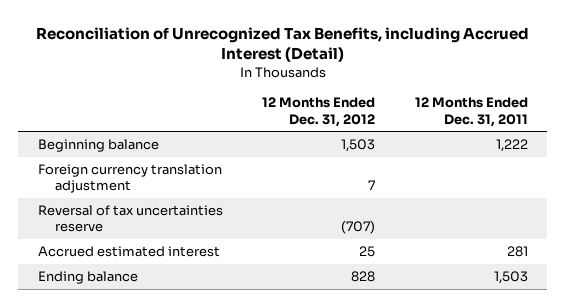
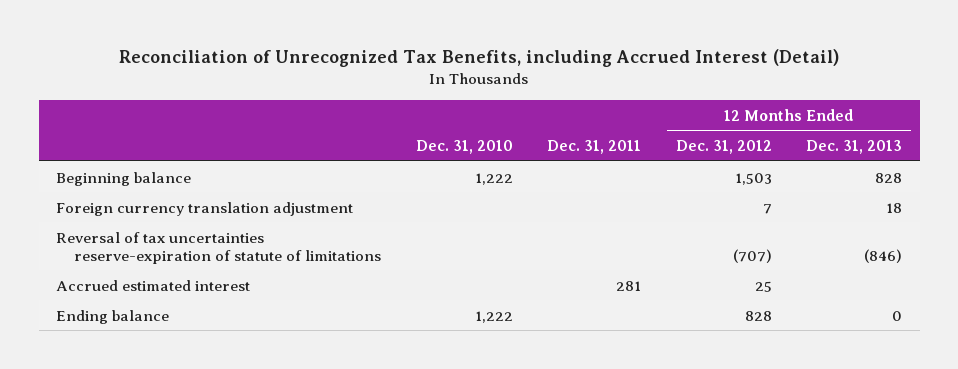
- | 12 Months Ended Dec. 31, 2012 | 12 Months Ended Dec. 31, 2011
+ | Dec. 31, 2010 | Dec. 31, 2011 | 12 Months Ended Dec. 31, 2012 | 12 Months Ended Dec. 31, 2013
- Reversal of tax uncertainties reserve | (707) |
+ Reversal of tax uncertainties reserve-expiration of statute of limitations | | | (707) | (846)

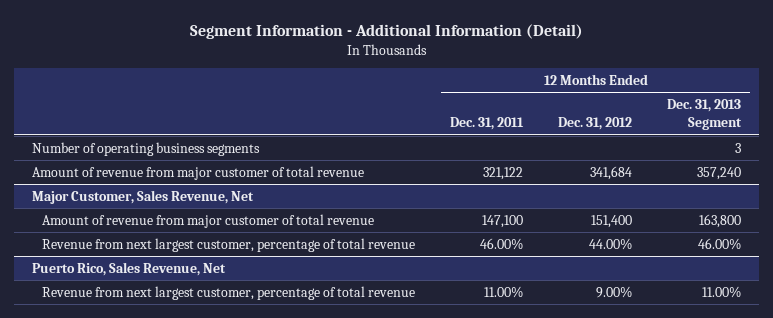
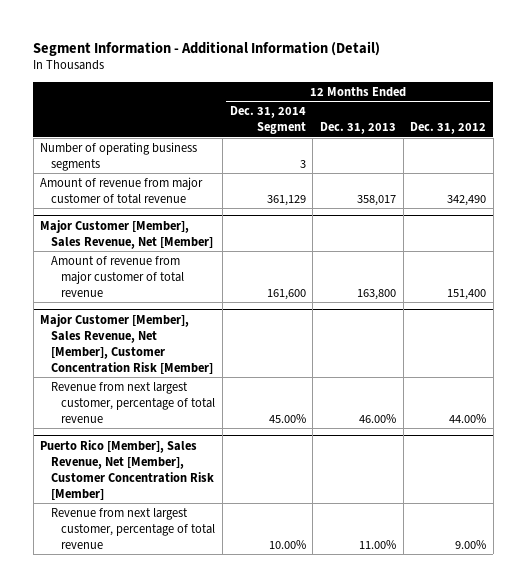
- | 12 Months Ended Dec. 31, 2011 | 12 Months Ended Dec. 31, 2012 | 12 Months Ended Dec. 31, 2013 Segment
+ | 12 Months Ended Dec. 31, 2014 Segment | 12 Months Ended Dec. 31, 2013 | 12 Months Ended Dec. 31, 2012
- Amount of revenue from major customer of total revenue | 321,122 | 341,684 | 357,240
- Major Customer, Sales Revenue, Net
+ Amount of revenue from major customer of total revenue | 361,129 | 358,017 | 342,490
+ Major Customer [Member], Sales Revenue, Net [Member]
+ Major Customer [Member], Sales Revenue, Net [Member], Customer Concentration Risk [Member]
- Puerto Rico, Sales Revenue, Net
+ Puerto Rico [Member], Sales Revenue, Net [Member], Customer Concentration Risk [Member]

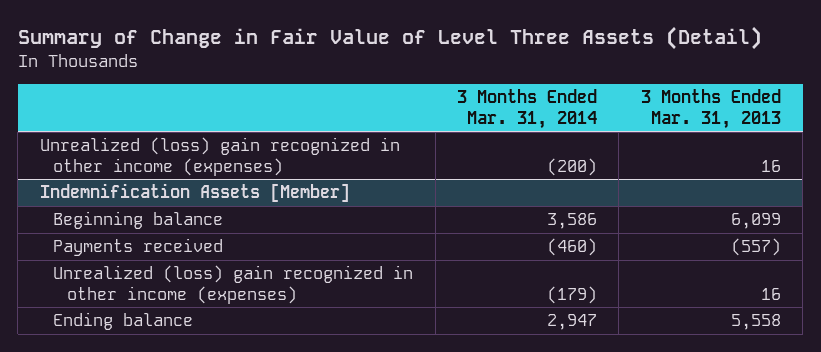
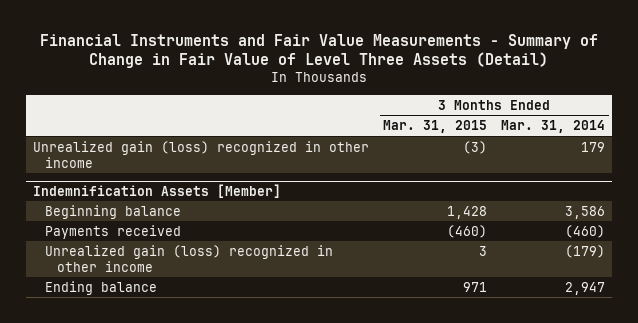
- Summary of Change in Fair Value of Level Three Assets (Detail)
+ Financial Instruments and Fair Value Measurements - Summary of Change in Fair Value of Level Three Assets (Detail)
- | 3 Months Ended Mar. 31, 2014 | 3 Months Ended Mar. 31, 2013
+ | 3 Months Ended Mar. 31, 2015 | 3 Months Ended Mar. 31, 2014
- Unrealized (loss) gain recognized in other income (expenses) | (200) | 16
+ Unrealized gain (loss) recognized in other income | (3) | 179
@ Indemnification Assets [Member]
- Unrealized (loss) gain recognized in other income (expenses) | (179) | 16
+ Unrealized gain (loss) recognized in other income | 3 | (179)

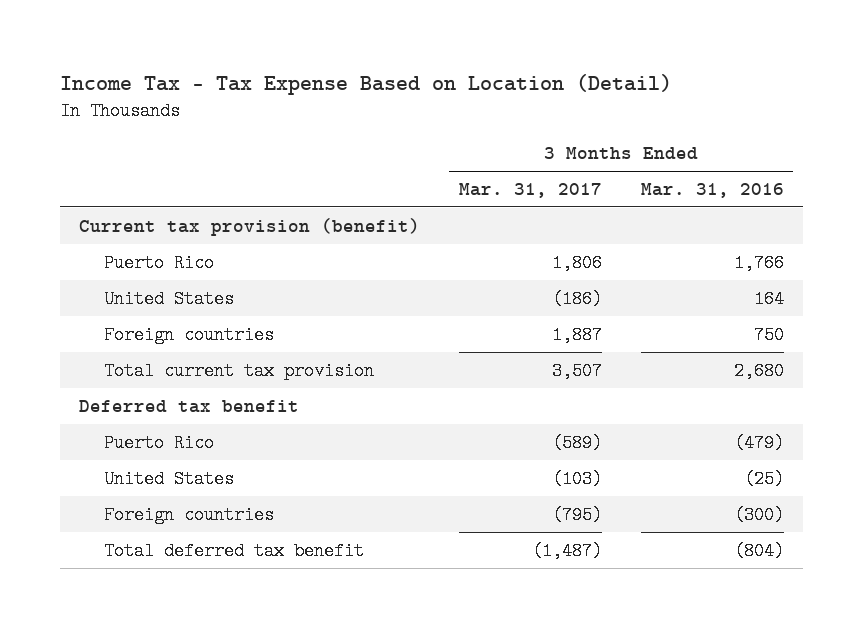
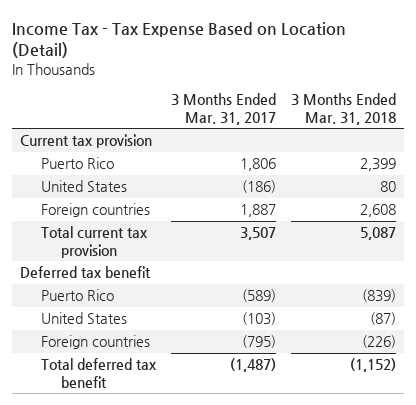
- | 3 Months Ended Mar. 31, 2017 | 3 Months Ended Mar. 31, 2016
+ | 3 Months Ended Mar. 31, 2017 | 3 Months Ended Mar. 31, 2018
- Current tax provision (benefit)
+ Current tax provision

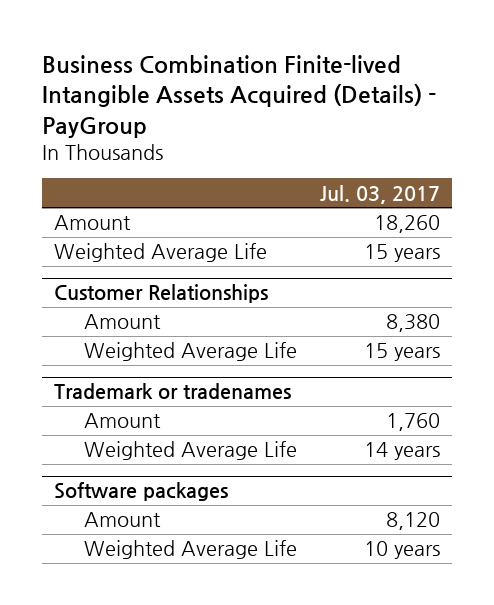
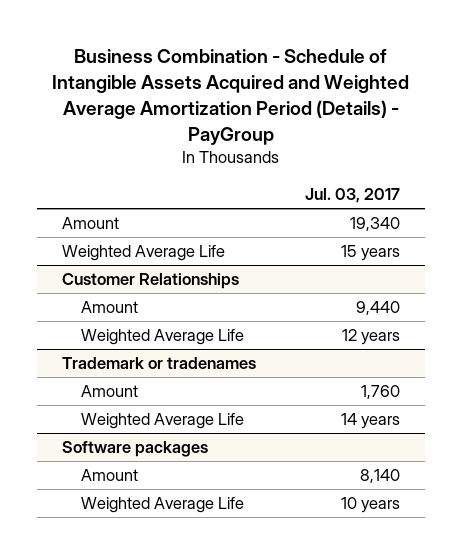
- Business Combination Finite-lived Intangible Assets Acquired (Details) - PayGroup
+ Business Combination - Schedule of Intangible Assets Acquired and Weighted Average Amortization Period (Details) - PayGroup
- Amount | 18,260
+ Amount | 19,340
@ Customer Relationships
- Amount | 8,380
- Weighted Average Life | 15 years
+ Amount | 9,440
+ Weighted Average Life | 12 years
@ Software packages
- Amount | 8,120
+ Amount | 8,140

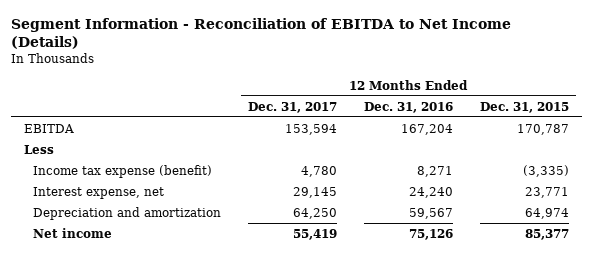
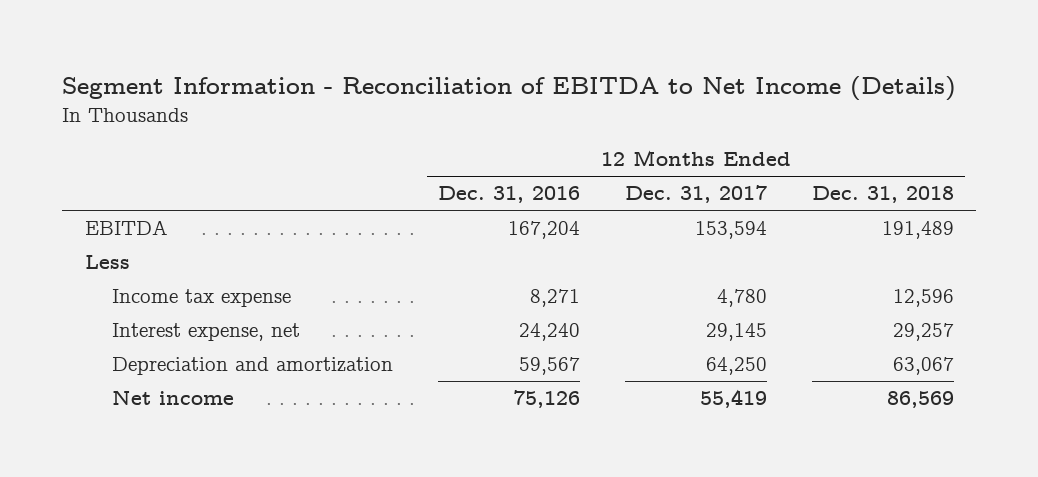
- | 12 Months Ended Dec. 31, 2017 | 12 Months Ended Dec. 31, 2016 | 12 Months Ended Dec. 31, 2015
+ | 12 Months Ended Dec. 31, 2016 | 12 Months Ended Dec. 31, 2017 | 12 Months Ended Dec. 31, 2018
- Income tax expense (benefit) | 4,780 | 8,271 | (3,335)
+ Income tax expense | 8,271 | 4,780 | 12,596

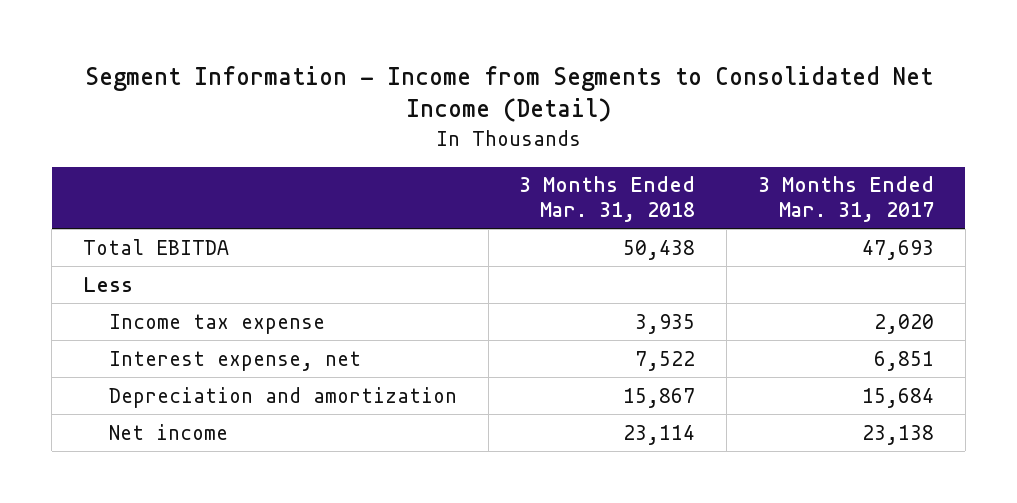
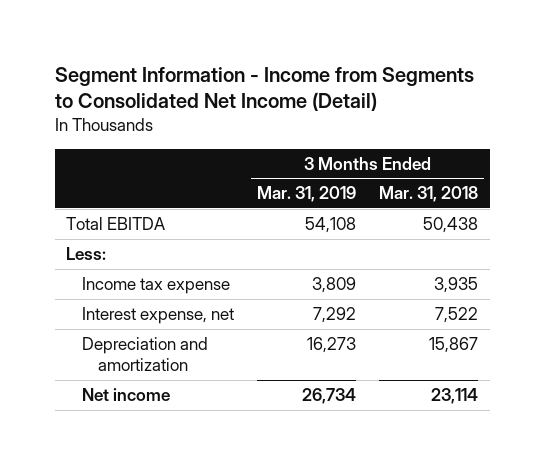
- | 3 Months Ended Mar. 31, 2018 | 3 Months Ended Mar. 31, 2017
+ | 3 Months Ended Mar. 31, 2019 | 3 Months Ended Mar. 31, 2018
- Less
+ Less:

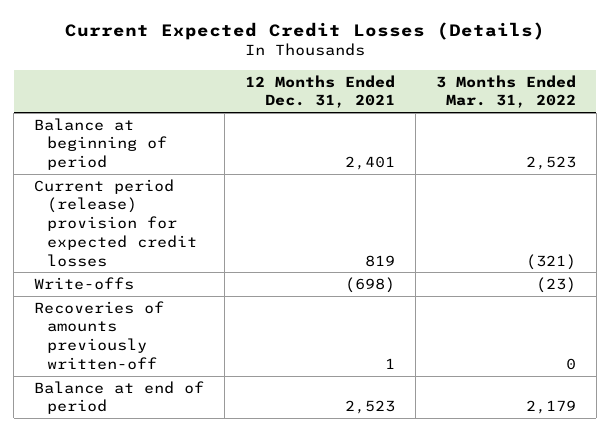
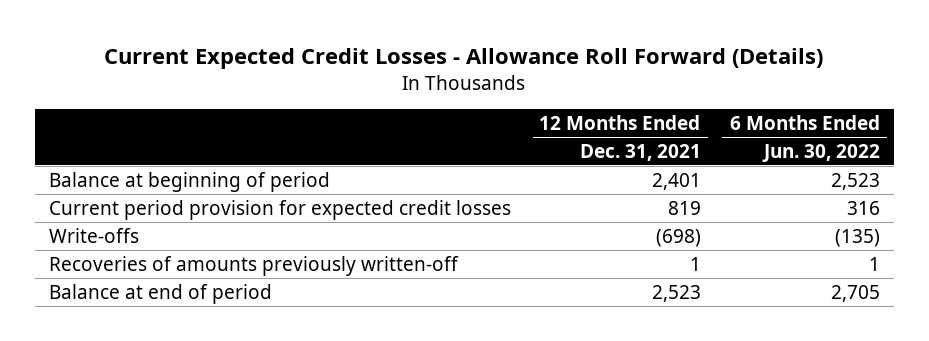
- Current Expected Credit Losses (Details)
+ Current Expected Credit Losses - Allowance Roll Forward (Details)
- | 12 Months Ended Dec. 31, 2021 | 3 Months Ended Mar. 31, 2022
+ | 12 Months Ended Dec. 31, 2021 | 6 Months Ended Jun. 30, 2022
- Current period (release) provision for expected credit losses | 819 | (321)
+ Current period provision for expected credit losses | 819 | 316

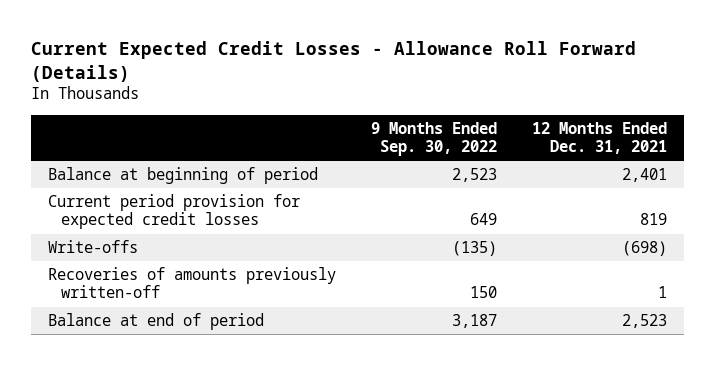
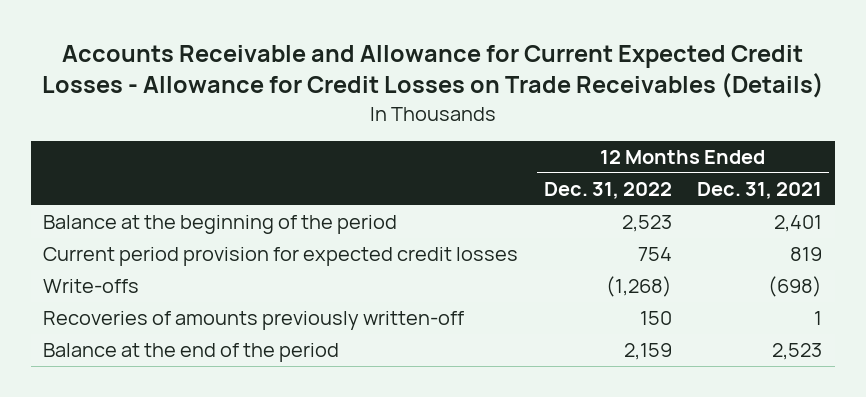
- Current Expected Credit Losses - Allowance Roll Forward (Details)
+ Accounts Receivable and Allowance for Current Expected Credit Losses - Allowance for Credit Losses on Trade Receivables (Details)
- | 9 Months Ended Sep. 30, 2022 | 12 Months Ended Dec. 31, 2021
+ | 12 Months Ended Dec. 31, 2022 | 12 Months Ended Dec. 31, 2021
- Balance at beginning of period | 2,523 | 2,401
+ Balance at the beginning of the period | 2,523 | 2,401
- Balance at end of period | 3,187 | 2,523
+ Balance at the end of the period | 2,159 | 2,523

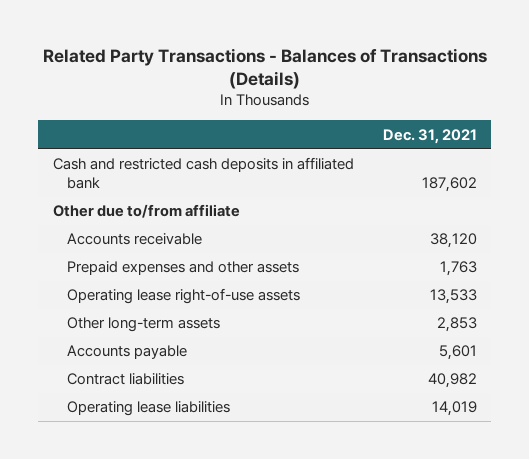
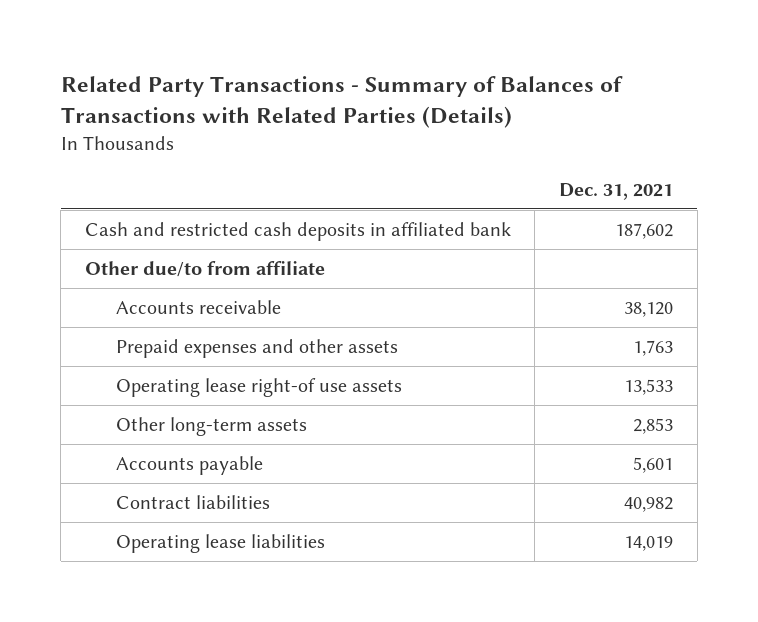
- Related Party Transactions - Balances of Transactions (Details)
+ Related Party Transactions - Summary of Balances of Transactions with Related Parties (Details)
- Other due to/from affiliate
+ Other due/to from affiliate
- Operating lease right-of-use assets | 13,533
+ Operating lease right-of use assets | 13,533

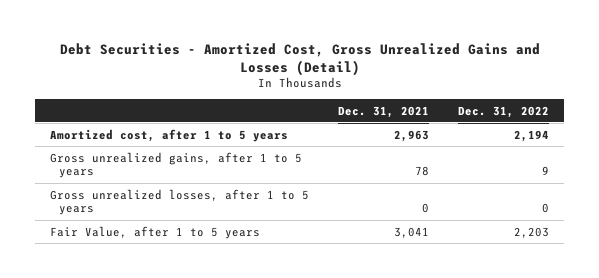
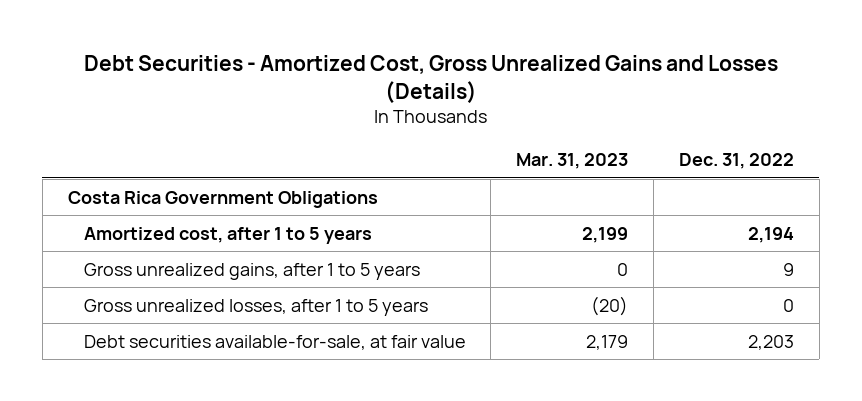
- Debt Securities - Amortized Cost, Gross Unrealized Gains and Losses (Detail)
+ Debt Securities - Amortized Cost, Gross Unrealized Gains and Losses (Details)
- | Dec. 31, 2021 | Dec. 31, 2022
+ | Mar. 31, 2023 | Dec. 31, 2022
+ Costa Rica Government Obligations
- Fair Value, after 1 to 5 years | 3,041 | 2,203
+ Debt securities available-for-sale, at fair value | 2,179 | 2,203

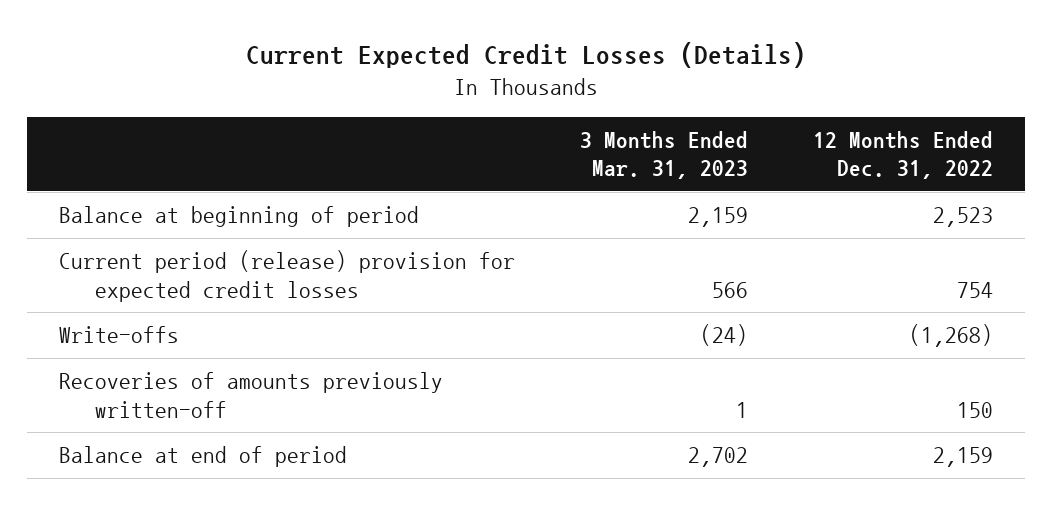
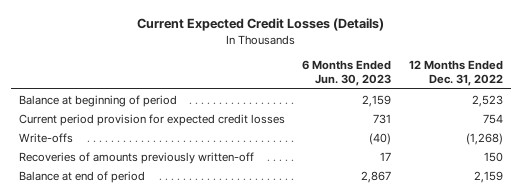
- | 3 Months Ended Mar. 31, 2023 | 12 Months Ended Dec. 31, 2022
+ | 6 Months Ended Jun. 30, 2023 | 12 Months Ended Dec. 31, 2022
- Current period (release) provision for expected credit losses | 566 | 754
+ Current period provision for expected credit losses | 731 | 754

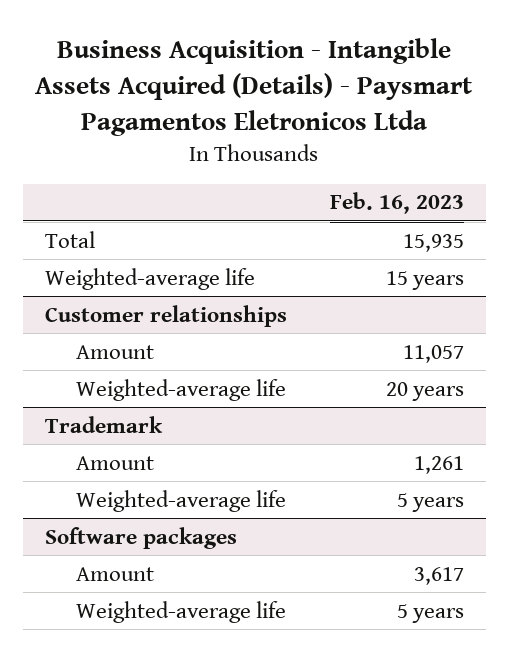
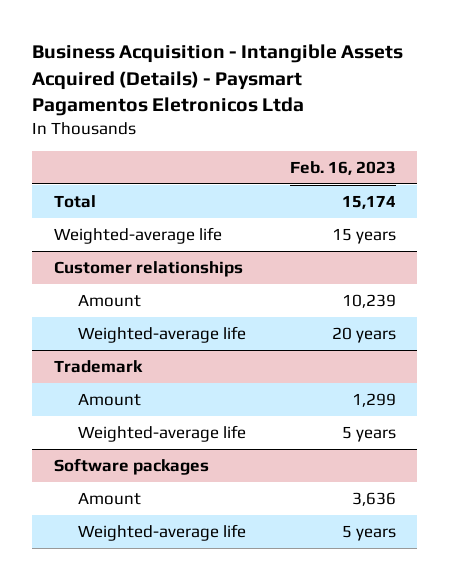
- Total | 15,935
+ Total | 15,174
@ Customer relationships
- Amount | 11,057
+ Amount | 10,239
@ Trademark
- Amount | 1,261
+ Amount | 1,299
@ Software packages
- Amount | 3,617
+ Amount | 3,636

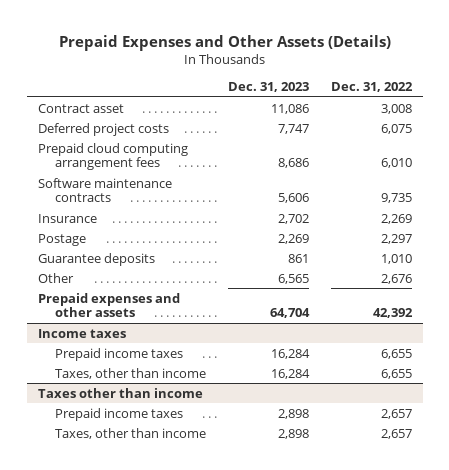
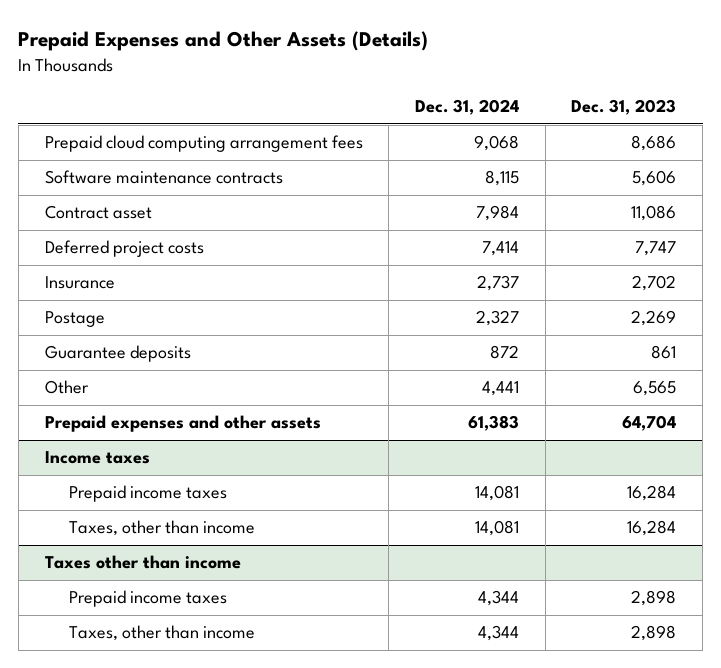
- | Dec. 31, 2023 | Dec. 31, 2022
+ | Dec. 31, 2024 | Dec. 31, 2023
moved down: Contract asset | 7,984 | 11,086
moved down: Deferred project costs | 7,414 | 7,747

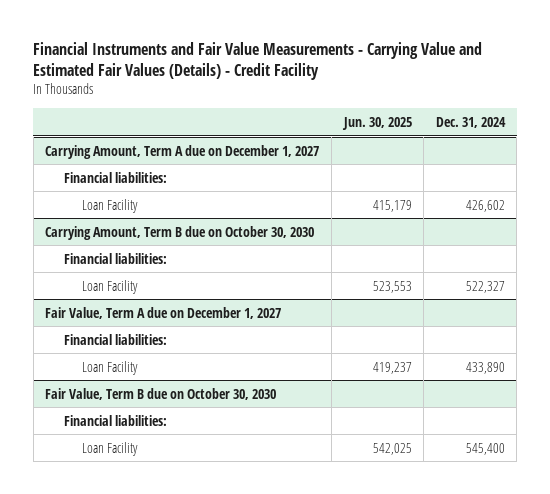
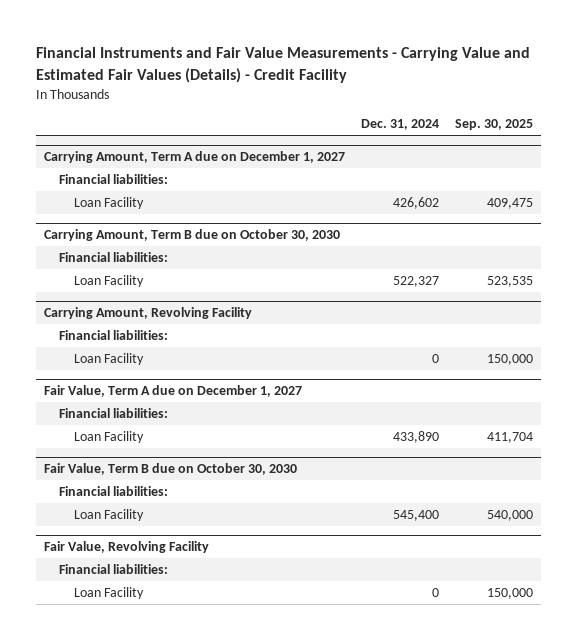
- | Jun. 30, 2025 | Dec. 31, 2024
+ | Dec. 31, 2024 | Sep. 30, 2025
+ Carrying Amount, Revolving Facility
+ Financial liabilities:
+ Loan Facility | 0 | 150,000
+ Fair Value, Revolving Facility
+ Financial liabilities:
+ Loan Facility | 0 | 150,000

